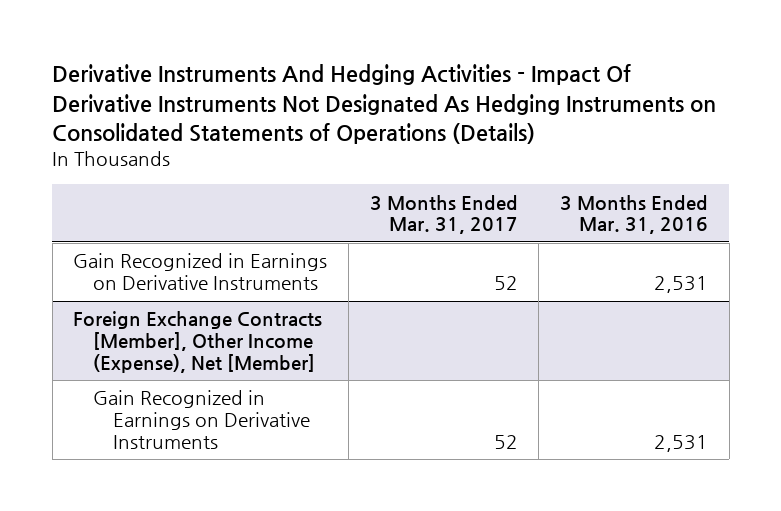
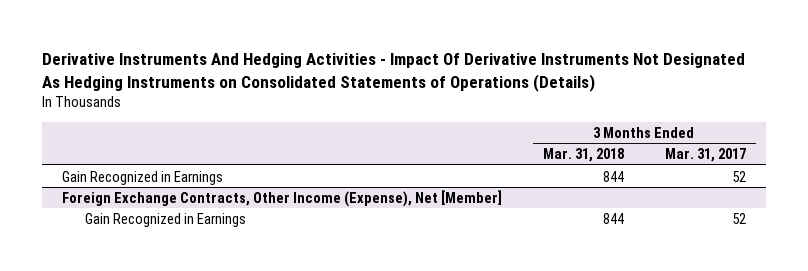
- | 3 Months Ended Mar. 31, 2017 | 3 Months Ended Mar. 31, 2016
+ | 3 Months Ended Mar. 31, 2018 | 3 Months Ended Mar. 31, 2017
- Gain Recognized in Earnings on Derivative Instruments | 52 | 2,531
- Foreign Exchange Contracts [Member], Other Income (Expense), Net [Member]
- Gain Recognized in Earnings on Derivative Instruments | 52 | 2,531
+ Gain Recognized in Earnings | 844 | 52
+ Foreign Exchange Contracts, Other Income (Expense), Net [Member]
+ Gain Recognized in Earnings | 844 | 52

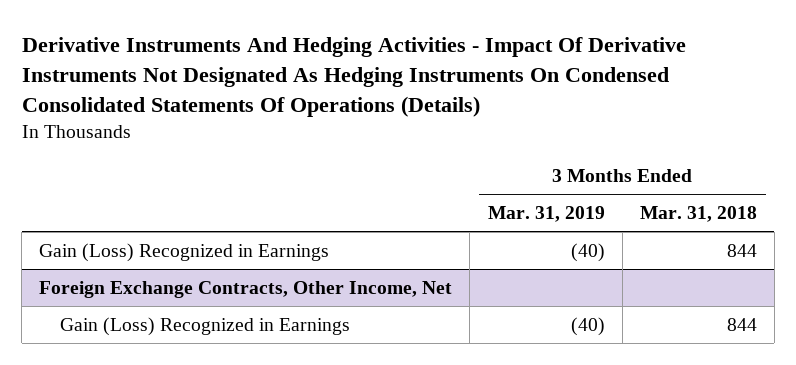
- Derivative Instruments And Hedging Activities - Impact Of Derivative Instruments Not Designated As Hedging Instruments on Consolidated Statements of Operations (Details)
+ Derivative Instruments And Hedging Activities - Impact Of Derivative Instruments Not Designated As Hedging Instruments On Condensed Consolidated Statements Of Operations (Details)
- | 3 Months Ended Mar. 31, 2018 | 3 Months Ended Mar. 31, 2017
+ | 3 Months Ended Mar. 31, 2019 | 3 Months Ended Mar. 31, 2018
- Gain Recognized in Earnings | 844 | 52
- Foreign Exchange Contracts, Other Income (Expense), Net [Member]
- Gain Recognized in Earnings | 844 | 52
+ Gain (Loss) Recognized in Earnings | (40) | 844
+ Foreign Exchange Contracts, Other Income, Net
+ Gain (Loss) Recognized in Earnings | (40) | 844

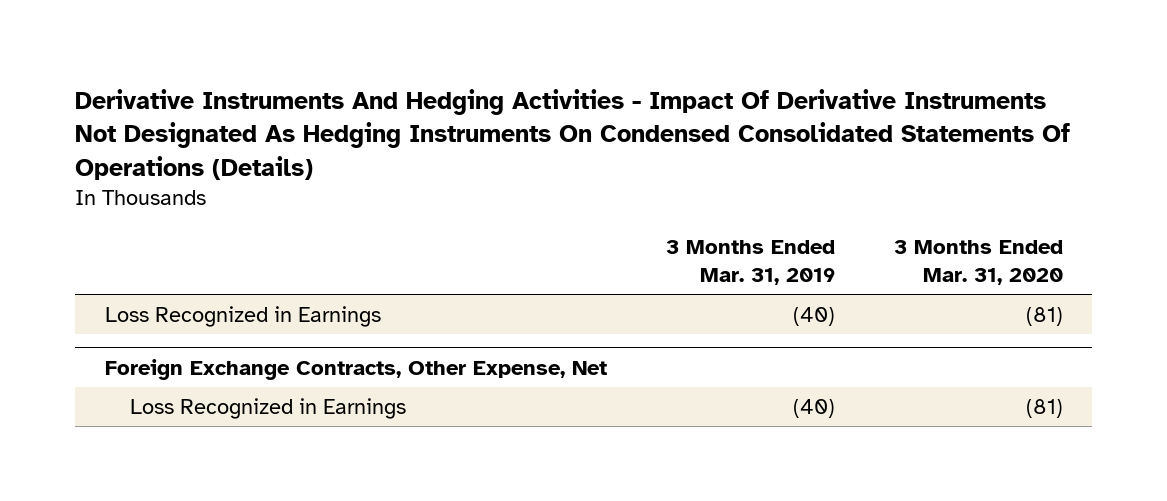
- | 3 Months Ended Mar. 31, 2019 | 3 Months Ended Mar. 31, 2018
+ | 3 Months Ended Mar. 31, 2019 | 3 Months Ended Mar. 31, 2020
- Gain (Loss) Recognized in Earnings | (40) | 844
- Foreign Exchange Contracts, Other Income, Net
- Gain (Loss) Recognized in Earnings | (40) | 844
+ Loss Recognized in Earnings | (40) | (81)
+ Foreign Exchange Contracts, Other Expense, Net
+ Loss Recognized in Earnings | (40) | (81)

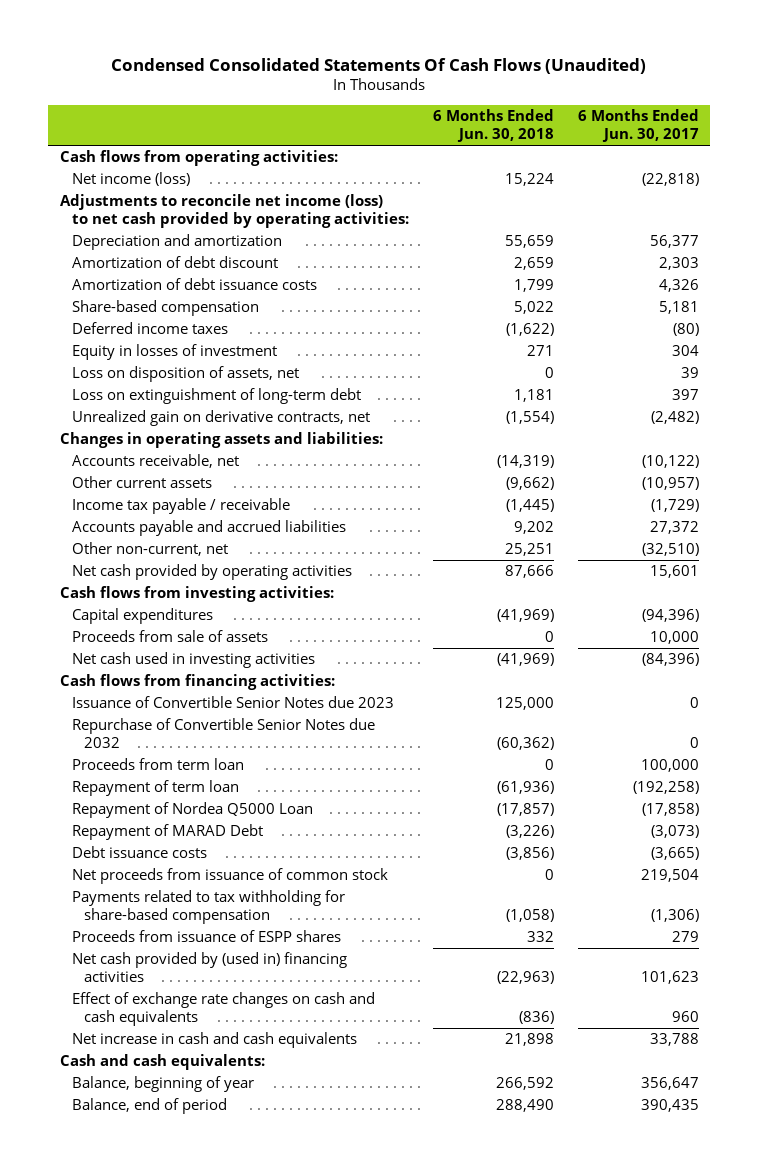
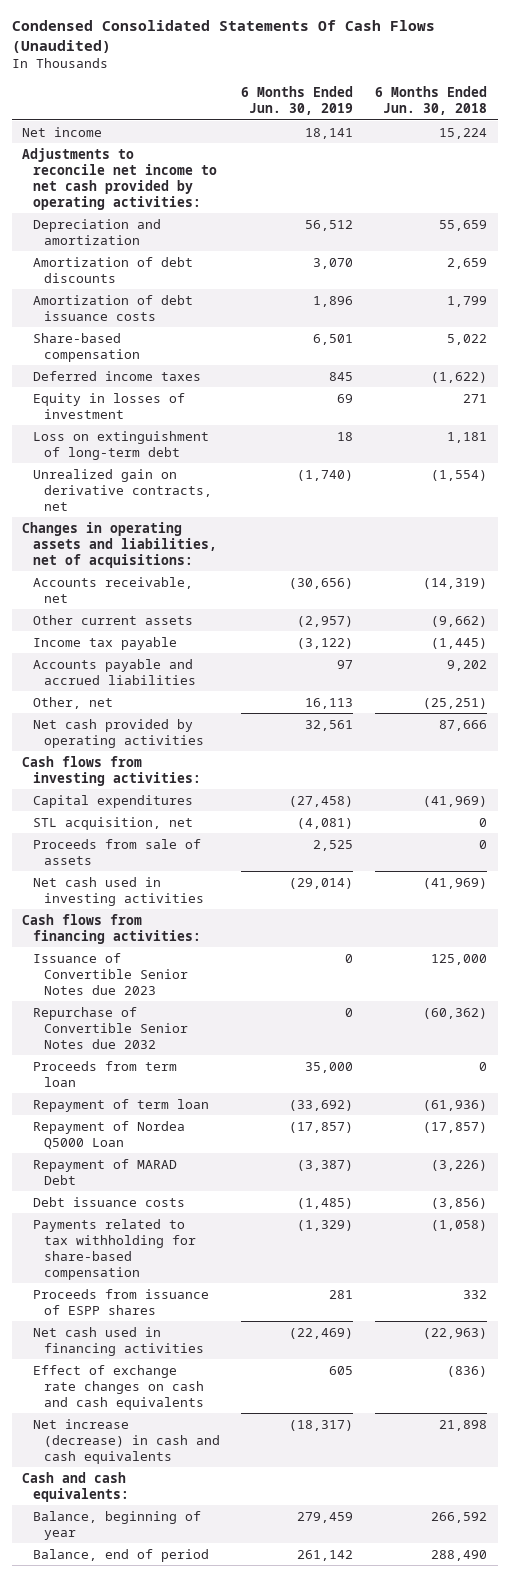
- | 6 Months Ended Jun. 30, 2018 | 6 Months Ended Jun. 30, 2017
+ | 6 Months Ended Jun. 30, 2019 | 6 Months Ended Jun. 30, 2018
- Cash flows from operating activities:
- Net income (loss) | 15,224 | (22,818)
- Adjustments to reconcile net income (loss) to net cash provided by operating activities:
+ Net income | 18,141 | 15,224
+ Adjustments to reconcile net income to net cash provided by operating activities:
- Amortization of debt discount | 2,659 | 2,303
+ Amortization of debt discounts | 3,070 | 2,659
- Loss on disposition of assets, net | 0 | 39
- Changes in operating assets and liabilities:
+ Changes in operating assets and liabilities, net of acquisitions:
- Income tax payable / receivable | (1,445) | (1,729)
+ Income tax payable | (3,122) | (1,445)
- Other non-current, net | 25,251 | (32,510)
+ Other, net | 16,113 | (25,251)
+ STL acquisition, net | (4,081) | 0
- Net proceeds from issuance of common stock | 0 | 219,504
- Net cash provided by (used in) financing activities | (22,963) | 101,623
+ Net cash used in financing activities | (22,469) | (22,963)
- Net increase in cash and cash equivalents | 21,898 | 33,788
+ Net increase (decrease) in cash and cash equivalents | (18,317) | 21,898

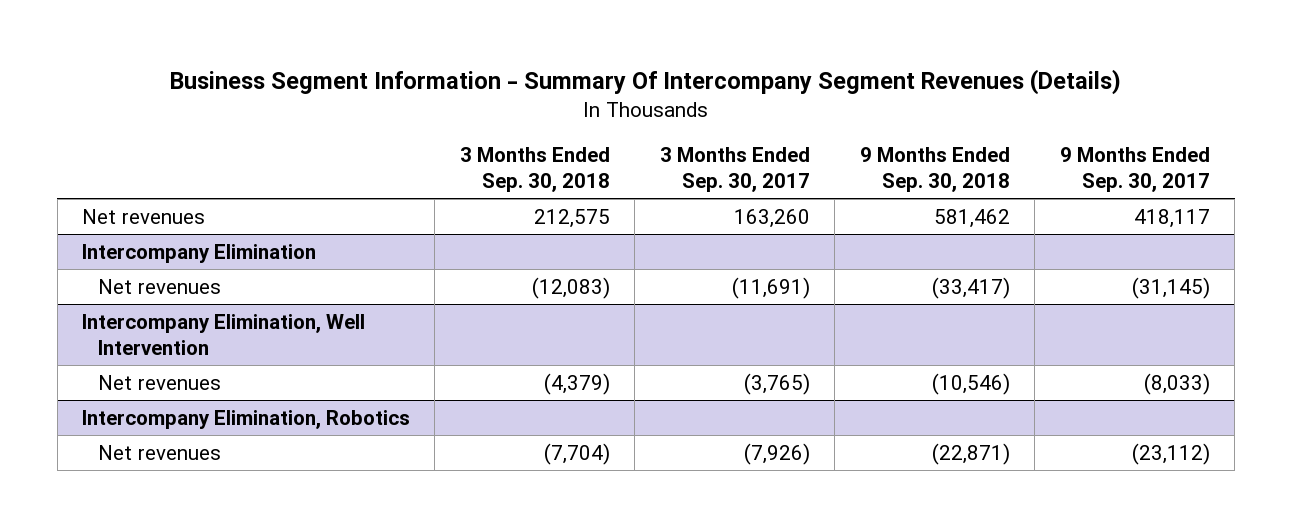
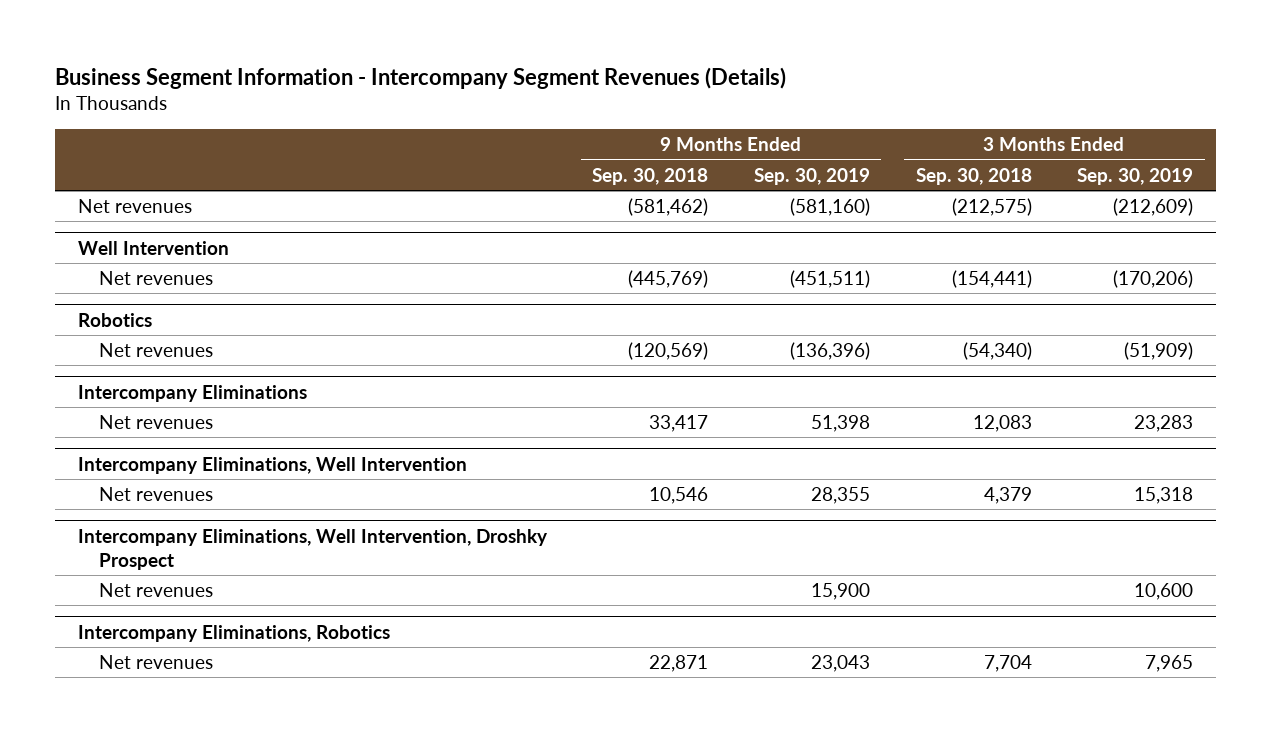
- Business Segment Information - Summary Of Intercompany Segment Revenues (Details)
+ Business Segment Information - Intercompany Segment Revenues (Details)
- | 3 Months Ended Sep. 30, 2018 | 3 Months Ended Sep. 30, 2017 | 9 Months Ended Sep. 30, 2018 | 9 Months Ended Sep. 30, 2017
+ | 9 Months Ended Sep. 30, 2018 | 9 Months Ended Sep. 30, 2019 | 3 Months Ended Sep. 30, 2018 | 3 Months Ended Sep. 30, 2019
- Net revenues | 212,575 | 163,260 | 581,462 | 418,117
- Intercompany Elimination
- Net revenues | (12,083) | (11,691) | (33,417) | (31,145)
- Intercompany Elimination, Well Intervention
- Net revenues | (4,379) | (3,765) | (10,546) | (8,033)
- Intercompany Elimination, Robotics
- Net revenues | (7,704) | (7,926) | (22,871) | (23,112)
+ Net revenues | (581,462) | (581,160) | (212,575) | (212,609)
+ Well Intervention
+ Net revenues | (445,769) | (451,511) | (154,441) | (170,206)
+ Robotics
+ Net revenues | (120,569) | (136,396) | (54,340) | (51,909)
+ Intercompany Eliminations
+ Net revenues | 33,417 | 51,398 | 12,083 | 23,283
+ Intercompany Eliminations, Well Intervention
+ Net revenues | 10,546 | 28,355 | 4,379 | 15,318
+ Intercompany Eliminations, Well Intervention, Droshky Prospect
+ Net revenues | | 15,900 | | 10,600
+ Intercompany Eliminations, Robotics
+ Net revenues | 22,871 | 23,043 | 7,704 | 7,965

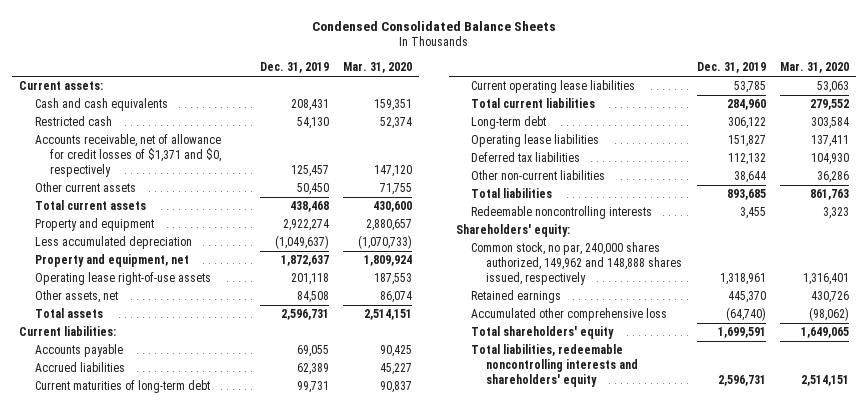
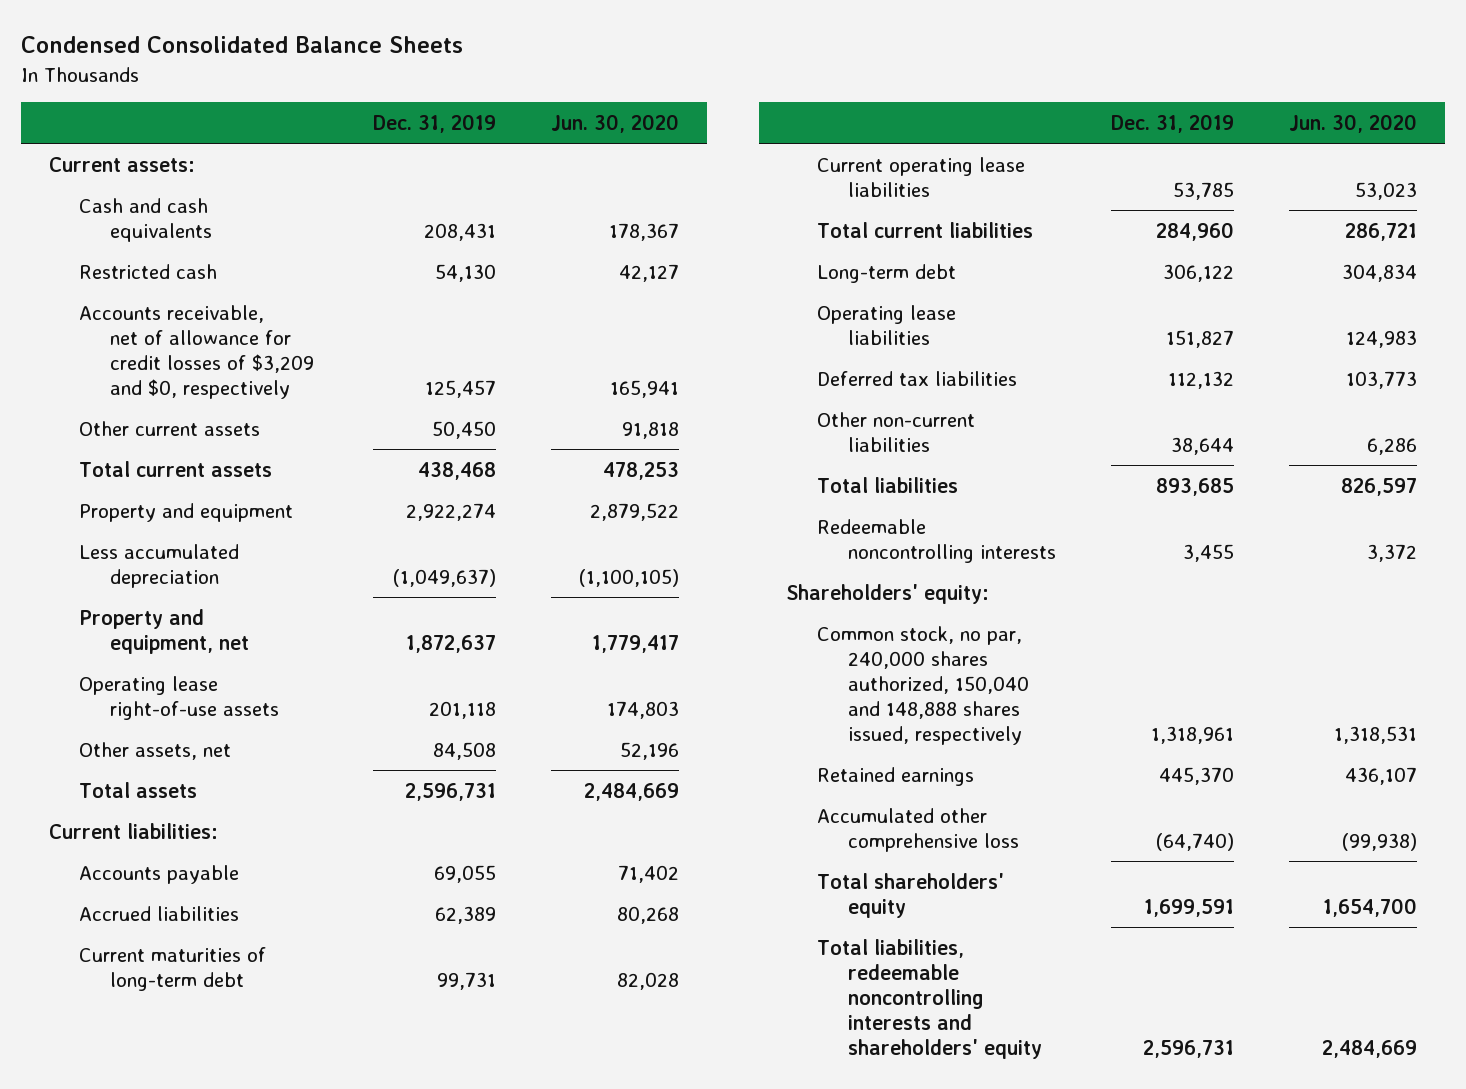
- | Dec. 31, 2019 | Mar. 31, 2020
+ | Dec. 31, 2019 | Jun. 30, 2020
- Accounts receivable, net of allowance for credit losses of $1,371 and $0, respectively | 125,457 | 147,120
+ Accounts receivable, net of allowance for credit losses of $3,209 and $0, respectively | 125,457 | 165,941
- Common stock, no par, 240,000 shares authorized, 149,962 and 148,888 shares issued, respectively | 1,318,961 | 1,316,401
+ Common stock, no par, 240,000 shares authorized, 150,040 and 148,888 shares issued, respectively | 1,318,961 | 1,318,531

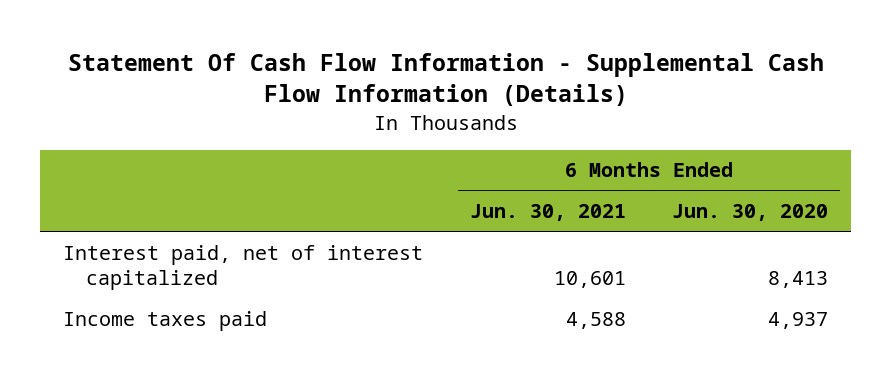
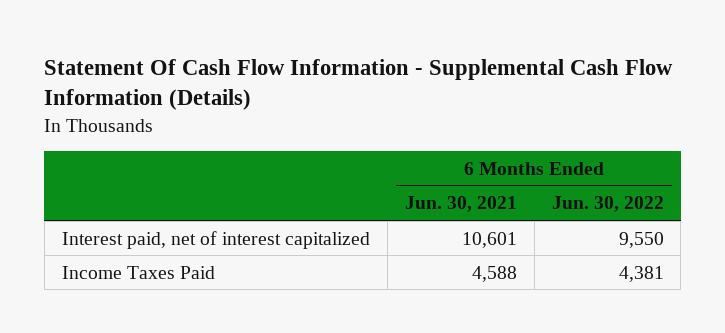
- | 6 Months Ended Jun. 30, 2021 | 6 Months Ended Jun. 30, 2020
+ | 6 Months Ended Jun. 30, 2021 | 6 Months Ended Jun. 30, 2022
- Income taxes paid | 4,588 | 4,937
+ Income Taxes Paid | 4,588 | 4,381

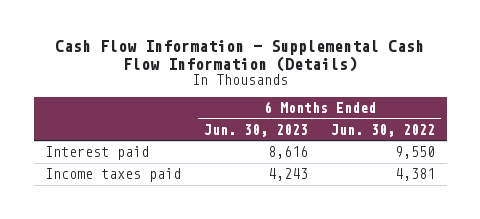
- Statement Of Cash Flow Information - Supplemental Cash Flow Information (Details)
+ Cash Flow Information - Supplemental Cash Flow Information (Details)
- | 6 Months Ended Jun. 30, 2021 | 6 Months Ended Jun. 30, 2022
+ | 6 Months Ended Jun. 30, 2023 | 6 Months Ended Jun. 30, 2022
- Interest paid, net of interest capitalized | 10,601 | 9,550
- Income Taxes Paid | 4,588 | 4,381
+ Interest paid | 8,616 | 9,550
+ Income taxes paid | 4,243 | 4,381

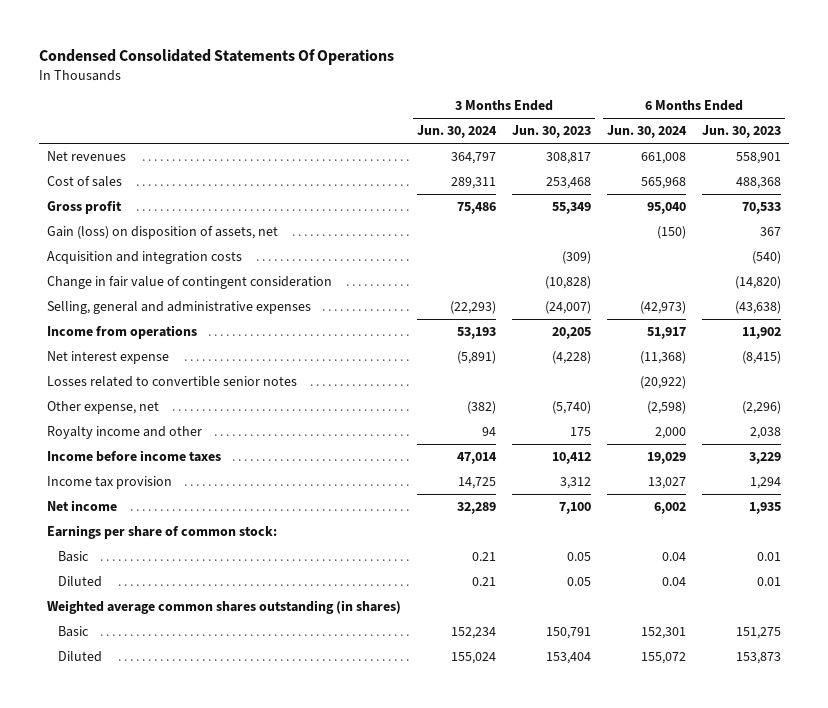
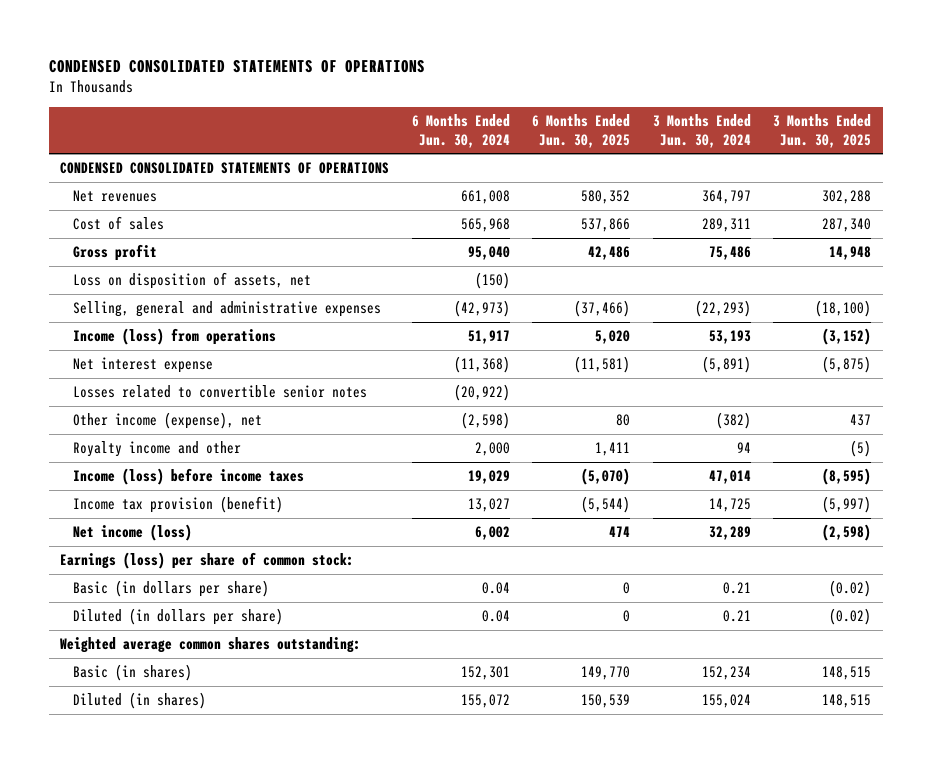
- Condensed Consolidated Statements Of Operations
+ CONDENSED CONSOLIDATED STATEMENTS OF OPERATIONS
- | 3 Months Ended Jun. 30, 2024 | 3 Months Ended Jun. 30, 2023 | 6 Months Ended Jun. 30, 2024 | 6 Months Ended Jun. 30, 2023
+ | 6 Months Ended Jun. 30, 2024 | 6 Months Ended Jun. 30, 2025 | 3 Months Ended Jun. 30, 2024 | 3 Months Ended Jun. 30, 2025
+ CONDENSED CONSOLIDATED STATEMENTS OF OPERATIONS
- Gain (loss) on disposition of assets, net | | | (150) | 367
- Acquisition and integration costs | | (309) | | (540)
- Change in fair value of contingent consideration | | (10,828) | | (14,820)
+ Loss on disposition of assets, net | (150) | | |
- Income from operations | 53,193 | 20,205 | 51,917 | 11,902
+ Income (loss) from operations | 51,917 | 5,020 | 53,193 | (3,152)
- Other expense, net | (382) | (5,740) | (2,598) | (2,296)
+ Other income (expense), net | (2,598) | 80 | (382) | 437
- Income before income taxes | 47,014 | 10,412 | 19,029 | 3,229
- Income tax provision | 14,725 | 3,312 | 13,027 | 1,294
- Net income | 32,289 | 7,100 | 6,002 | 1,935
- Earnings per share of common stock:
- Basic | 0.21 | 0.05 | 0.04 | 0.01
- Diluted | 0.21 | 0.05 | 0.04 | 0.01
- Weighted average common shares outstanding (in shares)
- Basic | 152,234 | 150,791 | 152,301 | 151,275
- Diluted | 155,024 | 153,404 | 155,072 | 153,873
+ Income (loss) before income taxes | 19,029 | (5,070) | 47,014 | (8,595)
+ Income tax provision (benefit) | 13,027 | (5,544) | 14,725 | (5,997)
+ Net income (loss) | 6,002 | 474 | 32,289 | (2,598)
+ Earnings (loss) per share of common stock:
+ Basic (in dollars per share) | 0.04 | 0 | 0.21 | (0.02)
+ Diluted (in dollars per share) | 0.04 | 0 | 0.21 | (0.02)
+ Weighted average common shares outstanding:
+ Basic (in shares) | 152,301 | 149,770 | 152,234 | 148,515
+ Diluted (in shares) | 155,072 | 150,539 | 155,024 | 148,515

